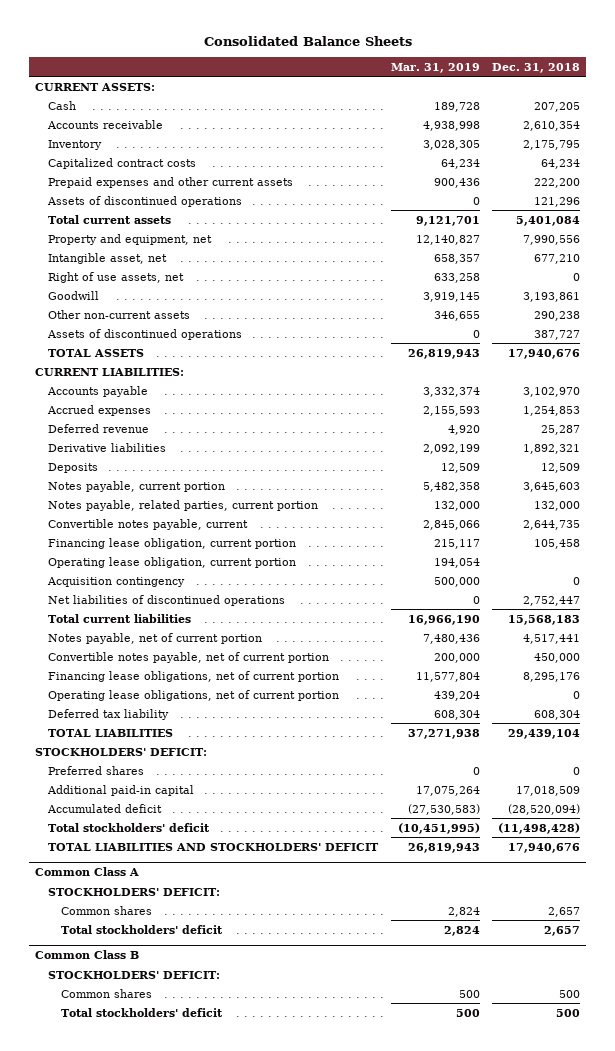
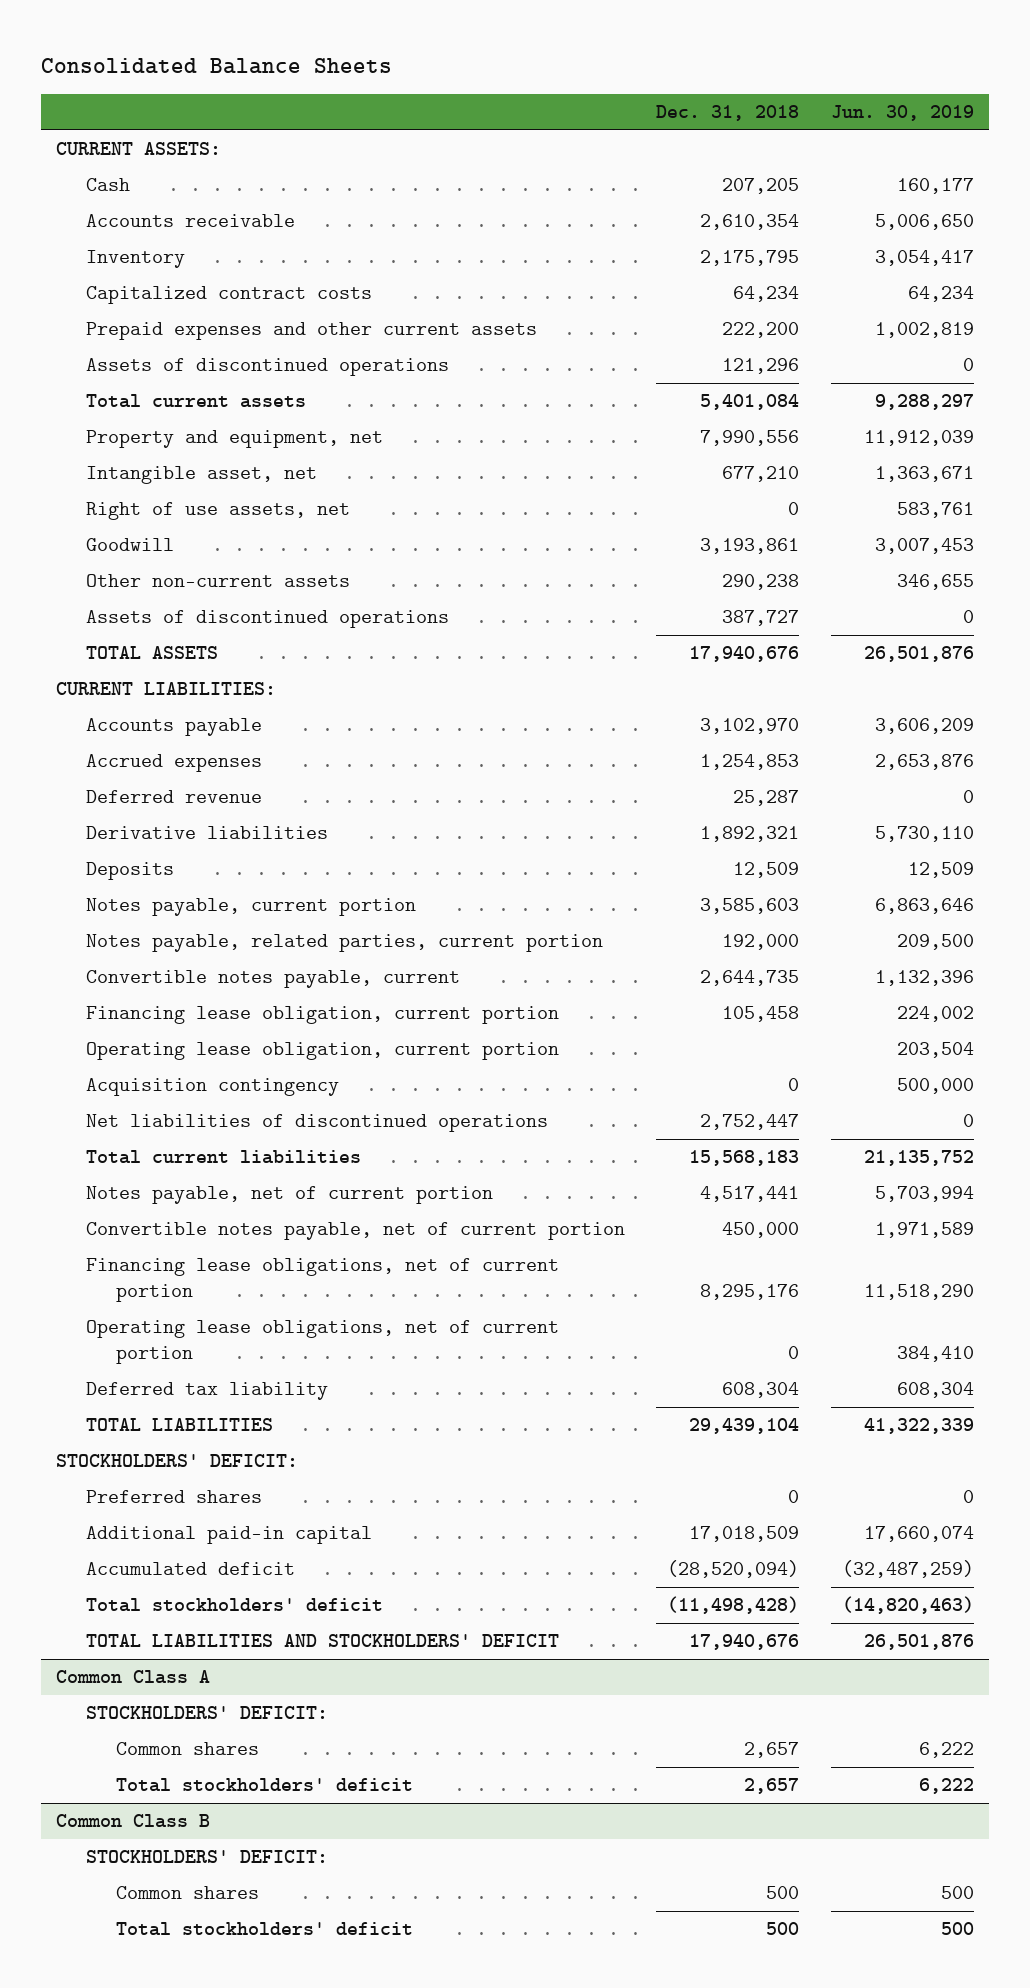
- | Mar. 31, 2019 | Dec. 31, 2018
+ | Dec. 31, 2018 | Jun. 30, 2019
- Notes payable, current portion | 5,482,358 | 3,645,603
- Notes payable, related parties, current portion | 132,000 | 132,000
+ Notes payable, current portion | 3,585,603 | 6,863,646
+ Notes payable, related parties, current portion | 192,000 | 209,500

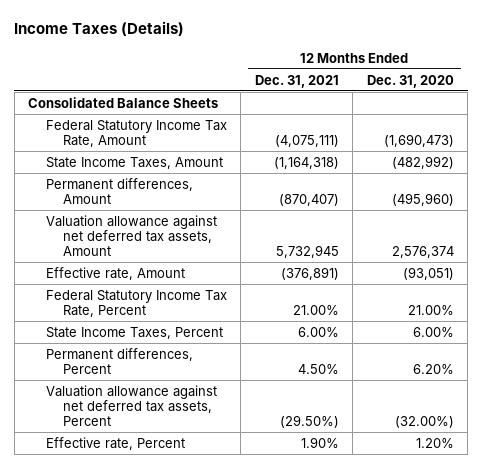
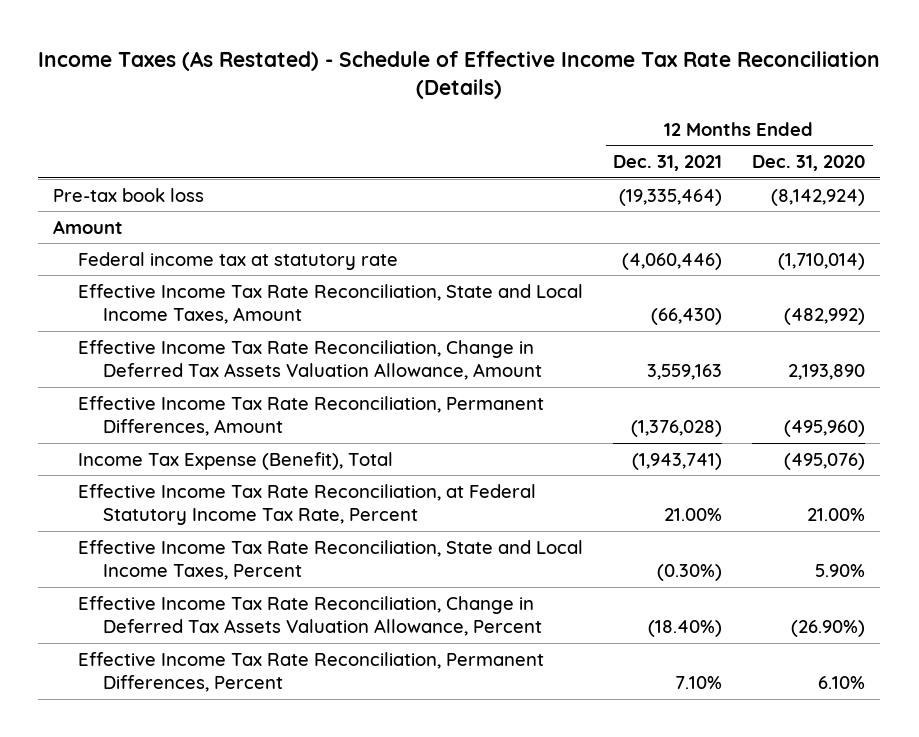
- Income Taxes (Details)
+ Income Taxes (As Restated) - Schedule of Effective Income Tax Rate Reconciliation (Details)
- Consolidated Balance Sheets
- Federal Statutory Income Tax Rate, Amount | (4,075,111) | (1,690,473)
- State Income Taxes, Amount | (1,164,318) | (482,992)
- Permanent differences, Amount | (870,407) | (495,960)
- Valuation allowance against net deferred tax assets, Amount | 5,732,945 | 2,576,374
- Effective rate, Amount | (376,891) | (93,051)
- Federal Statutory Income Tax Rate, Percent | 21.00% | 21.00%
- State Income Taxes, Percent | 6.00% | 6.00%
- Permanent differences, Percent | 4.50% | 6.20%
- Valuation allowance against net deferred tax assets, Percent | (29.50%) | (32.00%)
- Effective rate, Percent | 1.90% | 1.20%
+ Pre-tax book loss | (19,335,464) | (8,142,924)
+ Amount
+ Federal income tax at statutory rate | (4,060,446) | (1,710,014)
+ Effective Income Tax Rate Reconciliation, State and Local Income Taxes, Amount | (66,430) | (482,992)
+ Effective Income Tax Rate Reconciliation, Change in Deferred Tax Assets Valuation Allowance, Amount | 3,559,163 | 2,193,890
+ Effective Income Tax Rate Reconciliation, Permanent Differences, Amount | (1,376,028) | (495,960)
+ Income Tax Expense (Benefit), Total | (1,943,741) | (495,076)
+ Effective Income Tax Rate Reconciliation, at Federal Statutory Income Tax Rate, Percent | 21.00% | 21.00%
+ Effective Income Tax Rate Reconciliation, State and Local Income Taxes, Percent | (0.30%) | 5.90%
+ Effective Income Tax Rate Reconciliation, Change in Deferred Tax Assets Valuation Allowance, Percent | (18.40%) | (26.90%)
+ Effective Income Tax Rate Reconciliation, Permanent Differences, Percent | 7.10% | 6.10%

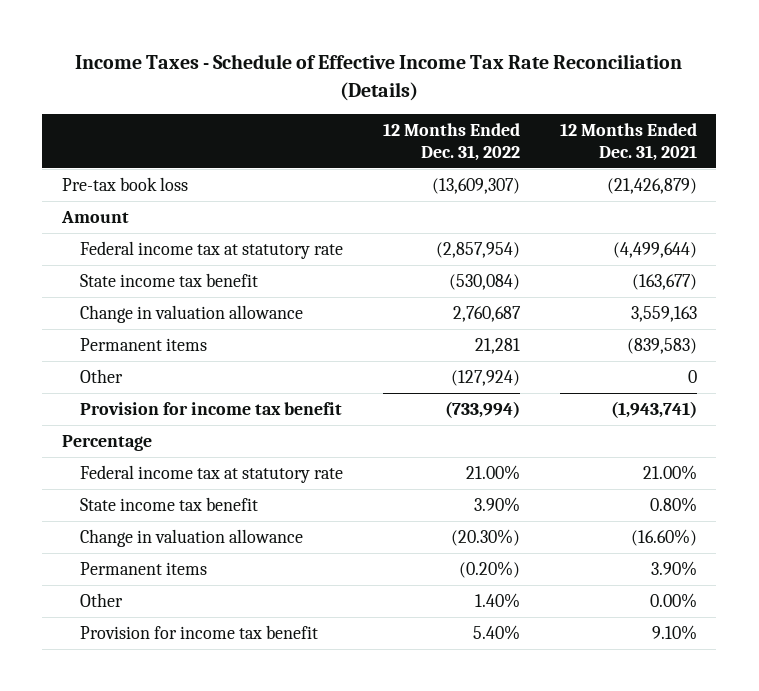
- Income Taxes (As Restated) - Schedule of Effective Income Tax Rate Reconciliation (Details)
+ Income Taxes - Schedule of Effective Income Tax Rate Reconciliation (Details)
- | 12 Months Ended Dec. 31, 2021 | 12 Months Ended Dec. 31, 2020
+ | 12 Months Ended Dec. 31, 2022 | 12 Months Ended Dec. 31, 2021
- Pre-tax book loss | (19,335,464) | (8,142,924)
+ Pre-tax book loss | (13,609,307) | (21,426,879)
- Federal income tax at statutory rate | (4,060,446) | (1,710,014)
- Effective Income Tax Rate Reconciliation, State and Local Income Taxes, Amount | (66,430) | (482,992)
- Effective Income Tax Rate Reconciliation, Change in Deferred Tax Assets Valuation Allowance, Amount | 3,559,163 | 2,193,890
- Effective Income Tax Rate Reconciliation, Permanent Differences, Amount | (1,376,028) | (495,960)
- Income Tax Expense (Benefit), Total | (1,943,741) | (495,076)
- Effective Income Tax Rate Reconciliation, at Federal Statutory Income Tax Rate, Percent | 21.00% | 21.00%
- Effective Income Tax Rate Reconciliation, State and Local Income Taxes, Percent | (0.30%) | 5.90%
- Effective Income Tax Rate Reconciliation, Change in Deferred Tax Assets Valuation Allowance, Percent | (18.40%) | (26.90%)
- Effective Income Tax Rate Reconciliation, Permanent Differences, Percent | 7.10% | 6.10%
+ Federal income tax at statutory rate | (2,857,954) | (4,499,644)
+ State income tax benefit | (530,084) | (163,677)
+ Change in valuation allowance | 2,760,687 | 3,559,163
+ Permanent items | 21,281 | (839,583)
+ Other | (127,924) | 0
+ Provision for income tax benefit | (733,994) | (1,943,741)
+ Percentage
+ Federal income tax at statutory rate | 21.00% | 21.00%
+ State income tax benefit | 3.90% | 0.80%
+ Change in valuation allowance | (20.30%) | (16.60%)
+ Permanent items | (0.20%) | 3.90%
+ Other | 1.40% | 0.00%
+ Provision for income tax benefit | 5.40% | 9.10%

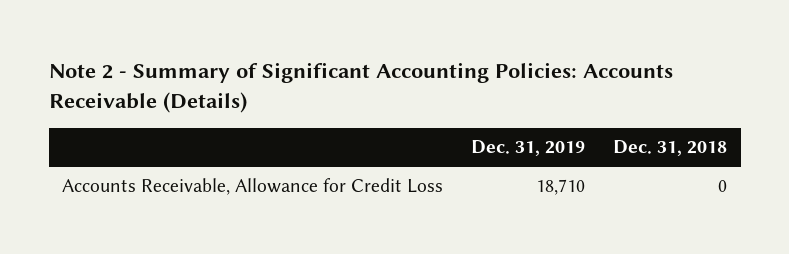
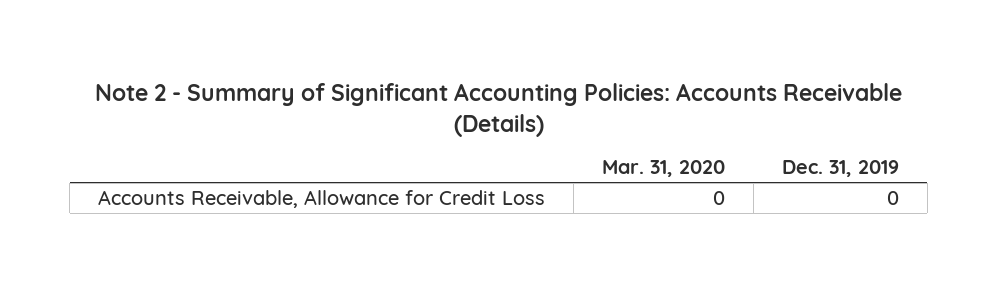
- | Dec. 31, 2019 | Dec. 31, 2018
+ | Mar. 31, 2020 | Dec. 31, 2019
- Accounts Receivable, Allowance for Credit Loss | 18,710 | 0
+ Accounts Receivable, Allowance for Credit Loss | 0 | 0

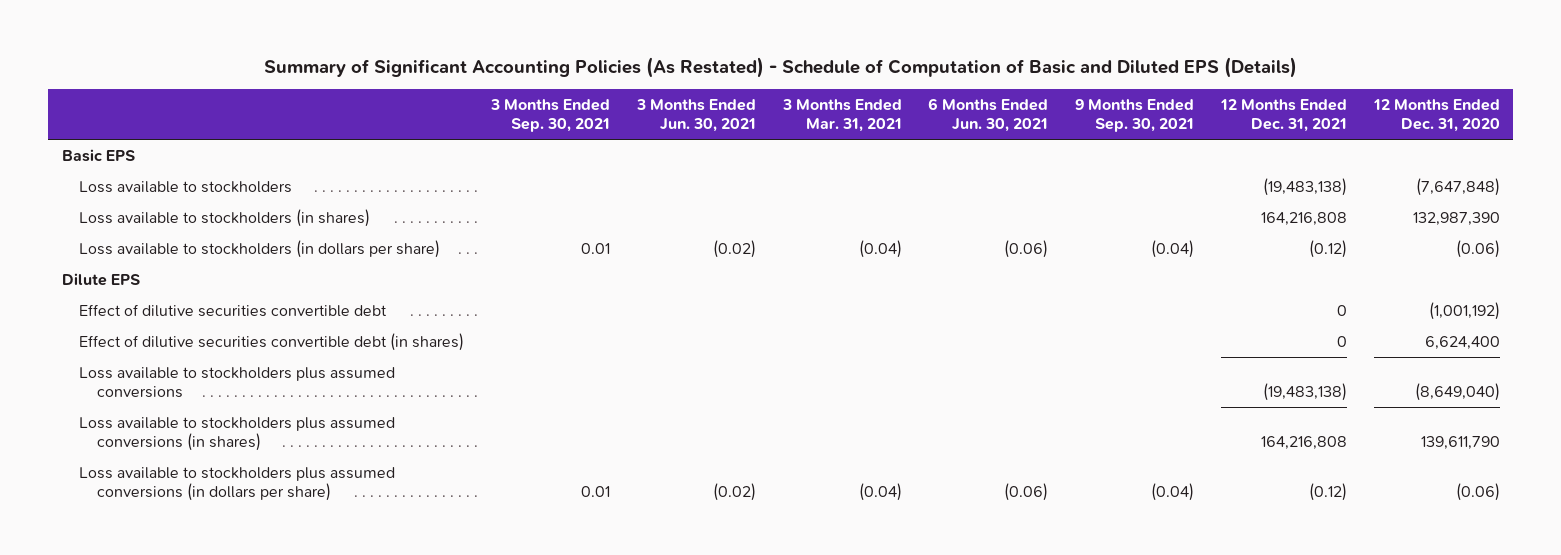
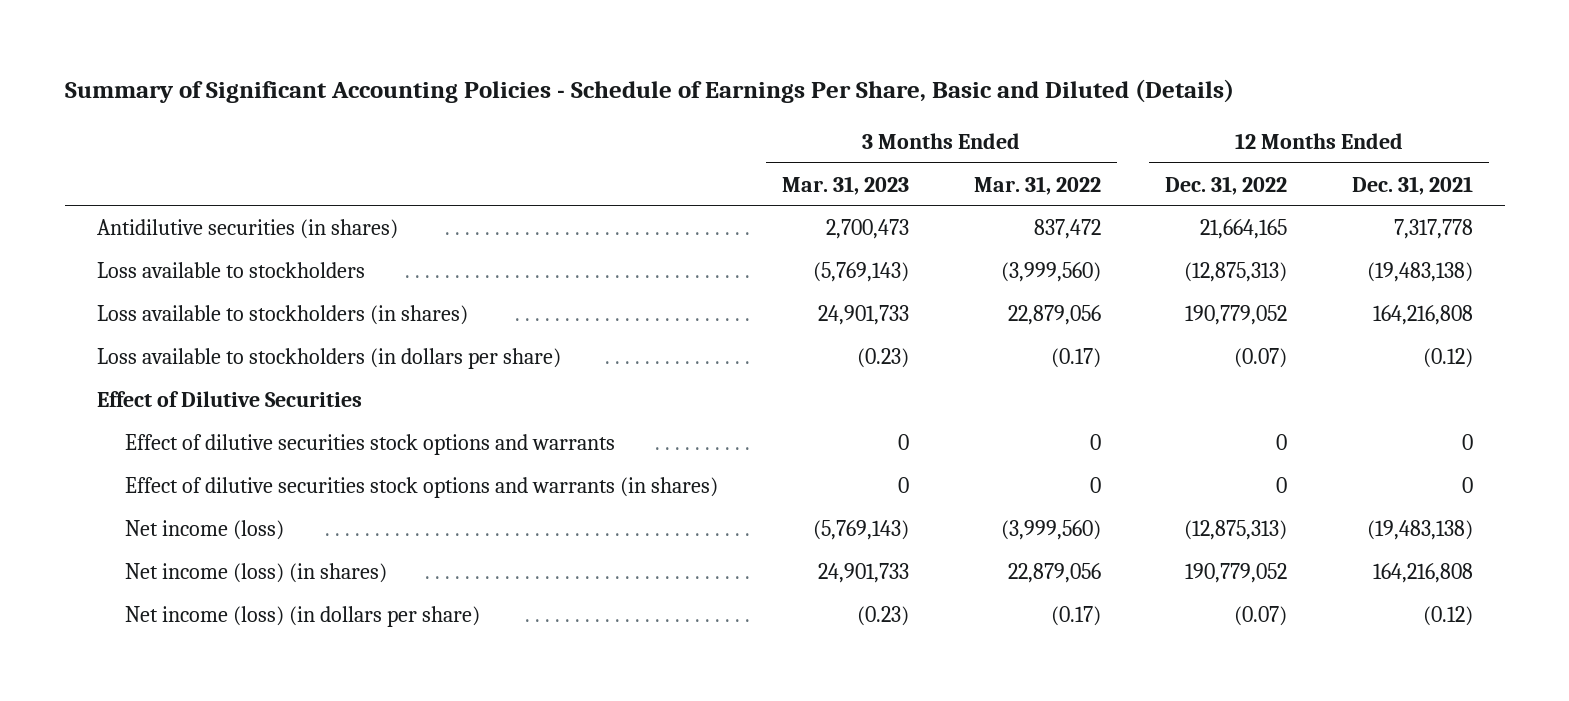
- Summary of Significant Accounting Policies (As Restated) - Schedule of Computation of Basic and Diluted EPS (Details)
+ Summary of Significant Accounting Policies - Schedule of Earnings Per Share, Basic and Diluted (Details)
- | 3 Months Ended Sep. 30, 2021 | 3 Months Ended Jun. 30, 2021 | 3 Months Ended Mar. 31, 2021 | 6 Months Ended Jun. 30, 2021 | 9 Months Ended Sep. 30, 2021 | 12 Months Ended Dec. 31, 2021 | 12 Months Ended Dec. 31, 2020
+ | 3 Months Ended Mar. 31, 2023 | 3 Months Ended Mar. 31, 2022 | 12 Months Ended Dec. 31, 2022 | 12 Months Ended Dec. 31, 2021
- Basic EPS
+ Antidilutive securities (in shares) | 2,700,473 | 837,472 | 21,664,165 | 7,317,778
- Dilute EPS
- Effect of dilutive securities convertible debt | | | | | | 0 | (1,001,192)
- Effect of dilutive securities convertible debt (in shares) | | | | | | 0 | 6,624,400
- Loss available to stockholders plus assumed conversions | | | | | | (19,483,138) | (8,649,040)
- Loss available to stockholders plus assumed conversions (in shares) | | | | | | 164,216,808 | 139,611,790
- Loss available to stockholders plus assumed conversions (in dollars per share) | 0.01 | (0.02) | (0.04) | (0.06) | (0.04) | (0.12) | (0.06)
+ Effect of Dilutive Securities
+ Effect of dilutive securities stock options and warrants | 0 | 0 | 0 | 0
+ Effect of dilutive securities stock options and warrants (in shares) | 0 | 0 | 0 | 0
+ Net income (loss) | (5,769,143) | (3,999,560) | (12,875,313) | (19,483,138)
+ Net income (loss) (in shares) | 24,901,733 | 22,879,056 | 190,779,052 | 164,216,808
+ Net income (loss) (in dollars per share) | (0.23) | (0.17) | (0.07) | (0.12)

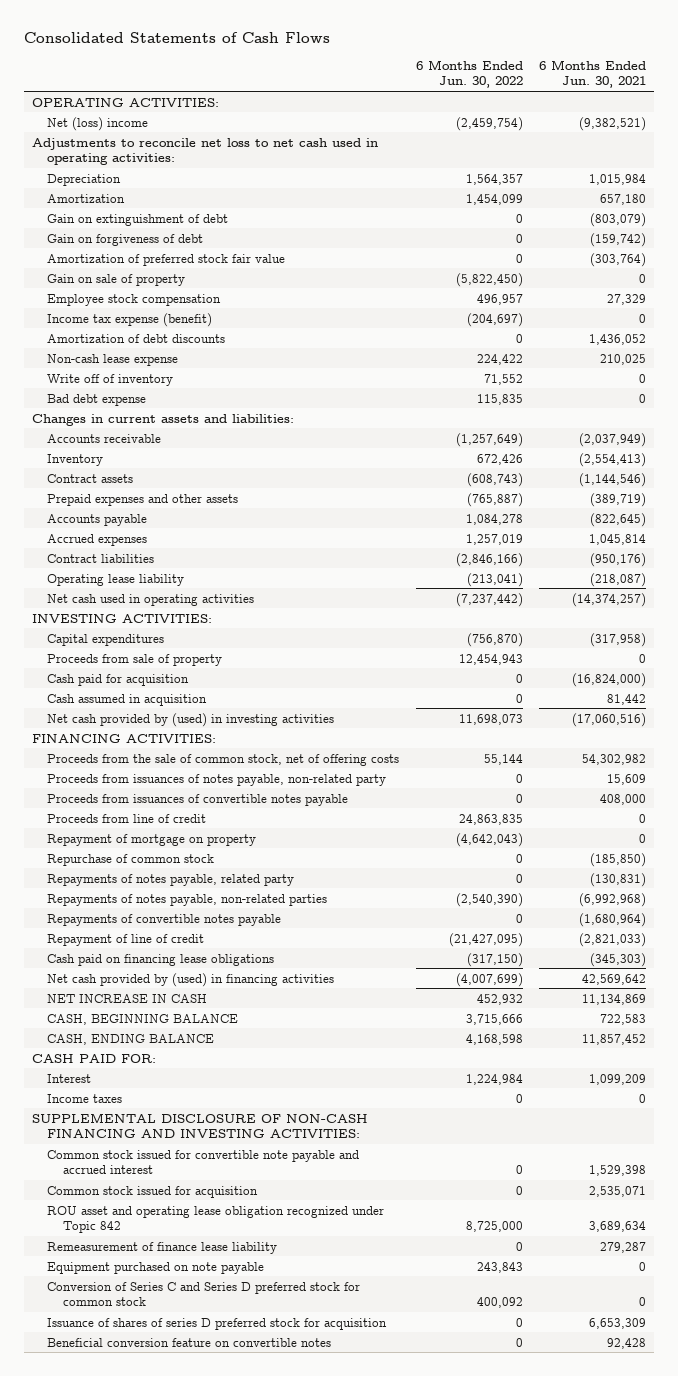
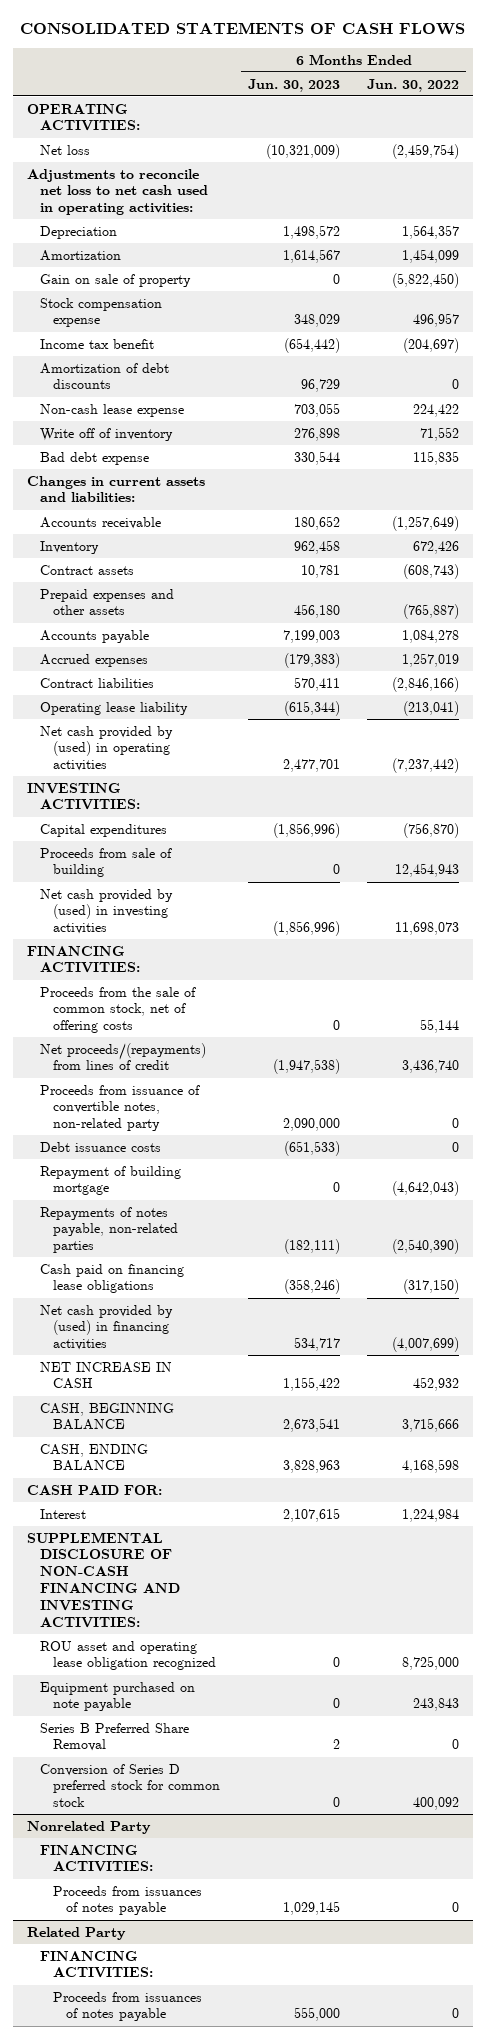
- Consolidated Statements of Cash Flows
+ CONSOLIDATED STATEMENTS OF CASH FLOWS
- | 6 Months Ended Jun. 30, 2022 | 6 Months Ended Jun. 30, 2021
+ | 6 Months Ended Jun. 30, 2023 | 6 Months Ended Jun. 30, 2022
- Net (loss) income | (2,459,754) | (9,382,521)
+ Net loss | (10,321,009) | (2,459,754)
- Gain on extinguishment of debt | 0 | (803,079)
- Gain on forgiveness of debt | 0 | (159,742)
- Amortization of preferred stock fair value | 0 | (303,764)
- Employee stock compensation | 496,957 | 27,329
- Income tax expense (benefit) | (204,697) | 0
+ Stock compensation expense | 348,029 | 496,957
+ Income tax benefit | (654,442) | (204,697)
- Net cash used in operating activities | (7,237,442) | (14,374,257)
+ Net cash provided by (used) in operating activities | 2,477,701 | (7,237,442)
- Proceeds from sale of property | 12,454,943 | 0
- Cash paid for acquisition | 0 | (16,824,000)
- Cash assumed in acquisition | 0 | 81,442
+ Proceeds from sale of building | 0 | 12,454,943
- Proceeds from issuances of notes payable, non-related party | 0 | 15,609
- Proceeds from issuances of convertible notes payable | 0 | 408,000
- Proceeds from line of credit | 24,863,835 | 0
- Repayment of mortgage on property | (4,642,043) | 0
- Repurchase of common stock | 0 | (185,850)
- Repayments of notes payable, related party | 0 | (130,831)
+ Net proceeds/(repayments) from lines of credit | (1,947,538) | 3,436,740
+ Proceeds from issuance of convertible notes, non-related party | 2,090,000 | 0
+ Debt issuance costs | (651,533) | 0
+ Repayment of building mortgage | 0 | (4,642,043)
- Repayments of convertible notes payable | 0 | (1,680,964)
- Repayment of line of credit | (21,427,095) | (2,821,033)
- Income taxes | 0 | 0
- Common stock issued for convertible note payable and accrued interest | 0 | 1,529,398
- Common stock issued for acquisition | 0 | 2,535,071
- ROU asset and operating lease obligation recognized under Topic 842 | 8,725,000 | 3,689,634
- Remeasurement of finance lease liability | 0 | 279,287
+ ROU asset and operating lease obligation recognized | 0 | 8,725,000
- Conversion of Series C and Series D preferred stock for common stock | 400,092 | 0
- Issuance of shares of series D preferred stock for acquisition | 0 | 6,653,309
- Beneficial conversion feature on convertible notes | 0 | 92,428
+ Series B Preferred Share Removal | 2 | 0
+ Conversion of Series D preferred stock for common stock | 0 | 400,092
+ Nonrelated Party
+ FINANCING ACTIVITIES:
+ Proceeds from issuances of notes payable | 1,029,145 | 0
+ Related Party
+ FINANCING ACTIVITIES:
+ Proceeds from issuances of notes payable | 555,000 | 0

